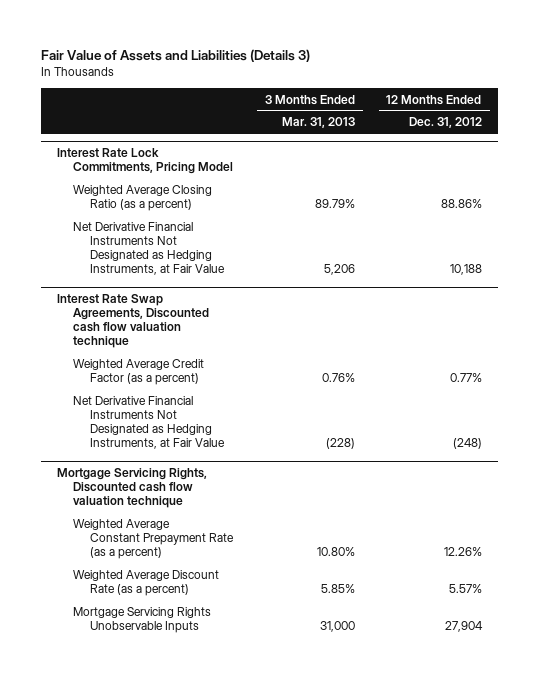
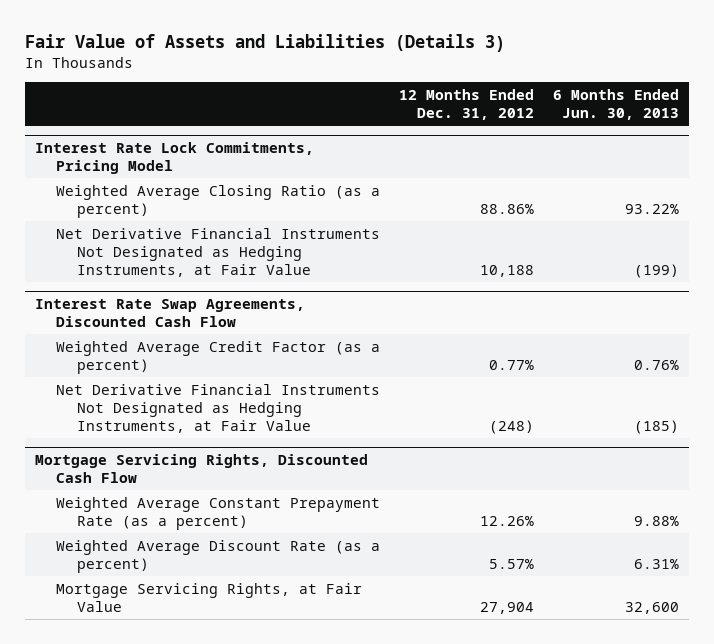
- | 3 Months Ended Mar. 31, 2013 | 12 Months Ended Dec. 31, 2012
+ | 12 Months Ended Dec. 31, 2012 | 6 Months Ended Jun. 30, 2013
- Interest Rate Swap Agreements, Discounted cash flow valuation technique
+ Interest Rate Swap Agreements, Discounted Cash Flow
- Mortgage Servicing Rights, Discounted cash flow valuation technique
+ Mortgage Servicing Rights, Discounted Cash Flow
- Mortgage Servicing Rights Unobservable Inputs | 31,000 | 27,904
+ Mortgage Servicing Rights, at Fair Value | 27,904 | 32,600

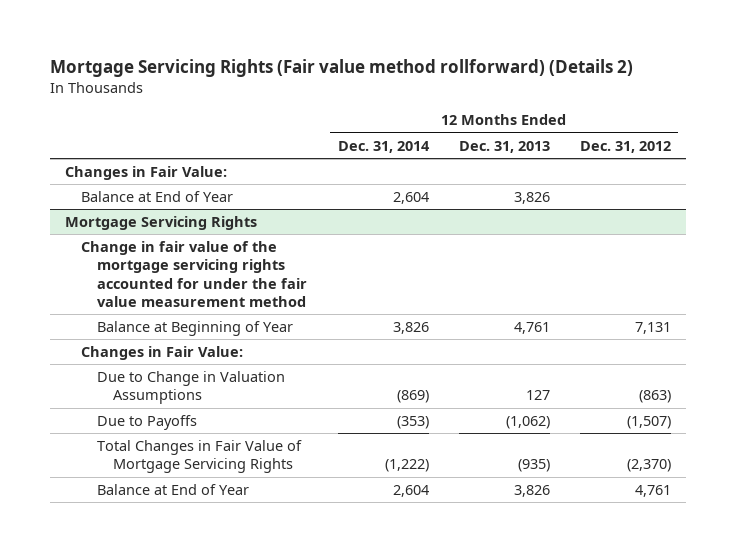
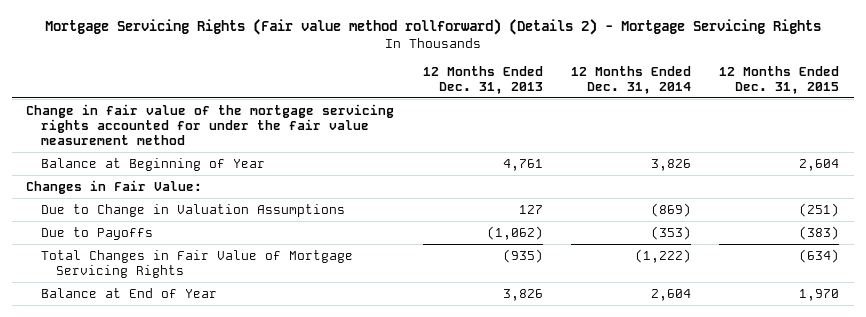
- Mortgage Servicing Rights (Fair value method rollforward) (Details 2)
+ Mortgage Servicing Rights (Fair value method rollforward) (Details 2) - Mortgage Servicing Rights
- | 12 Months Ended Dec. 31, 2014 | 12 Months Ended Dec. 31, 2013 | 12 Months Ended Dec. 31, 2012
+ | 12 Months Ended Dec. 31, 2013 | 12 Months Ended Dec. 31, 2014 | 12 Months Ended Dec. 31, 2015
- Changes in Fair Value:
- Balance at End of Year | 2,604 | 3,826 |
- Mortgage Servicing Rights

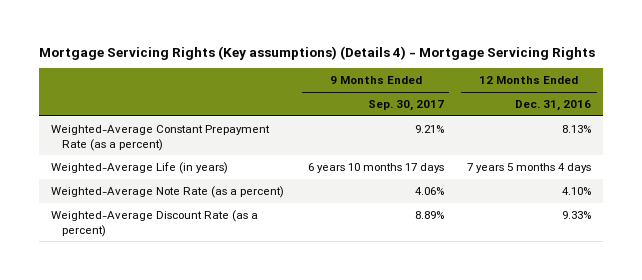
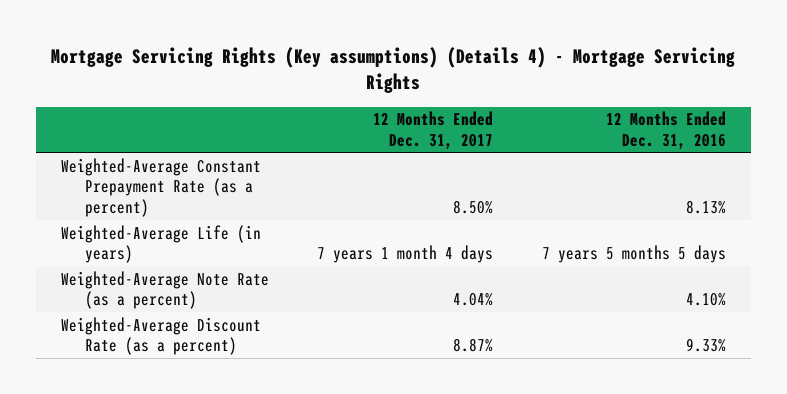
- | 9 Months Ended Sep. 30, 2017 | 12 Months Ended Dec. 31, 2016
+ | 12 Months Ended Dec. 31, 2017 | 12 Months Ended Dec. 31, 2016
- Weighted-Average Life (in years) | 6 years 10 months 17 days | 7 years 5 months 4 days
+ Weighted-Average Life (in years) | 7 years 1 month 4 days | 7 years 5 months 5 days

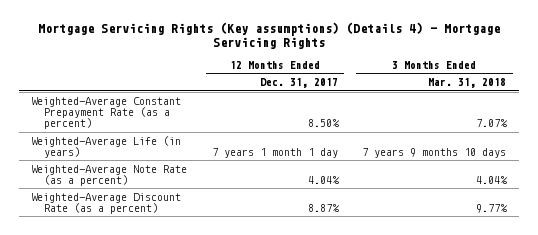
- | 12 Months Ended Dec. 31, 2017 | 12 Months Ended Dec. 31, 2016
+ | 12 Months Ended Dec. 31, 2017 | 3 Months Ended Mar. 31, 2018
- Weighted-Average Life (in years) | 7 years 1 month 4 days | 7 years 5 months 5 days
+ Weighted-Average Life (in years) | 7 years 1 month 1 day | 7 years 9 months 10 days

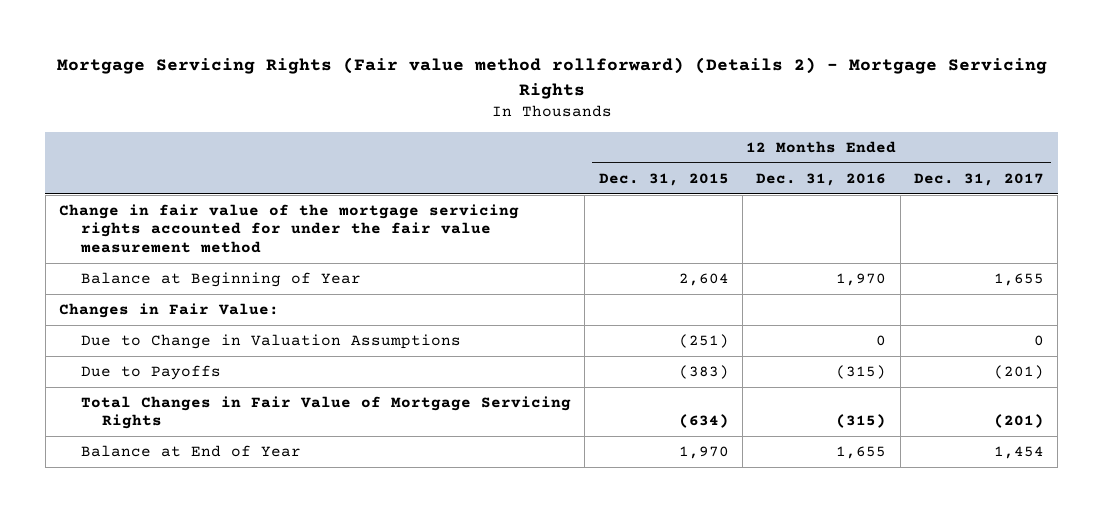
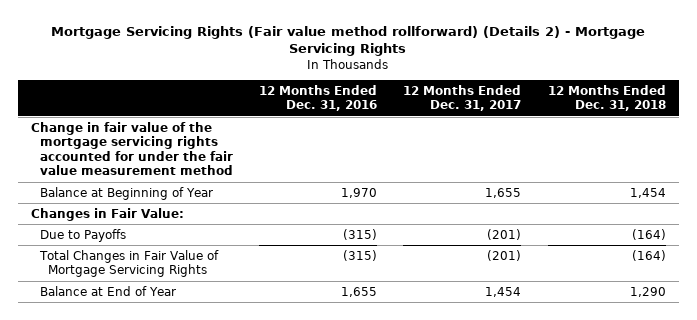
- | 12 Months Ended Dec. 31, 2015 | 12 Months Ended Dec. 31, 2016 | 12 Months Ended Dec. 31, 2017
+ | 12 Months Ended Dec. 31, 2016 | 12 Months Ended Dec. 31, 2017 | 12 Months Ended Dec. 31, 2018
- Due to Change in Valuation Assumptions | (251) | 0 | 0

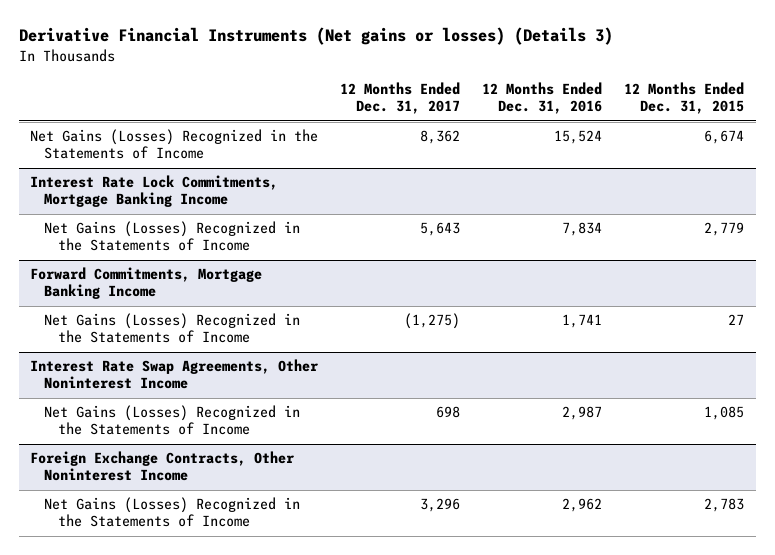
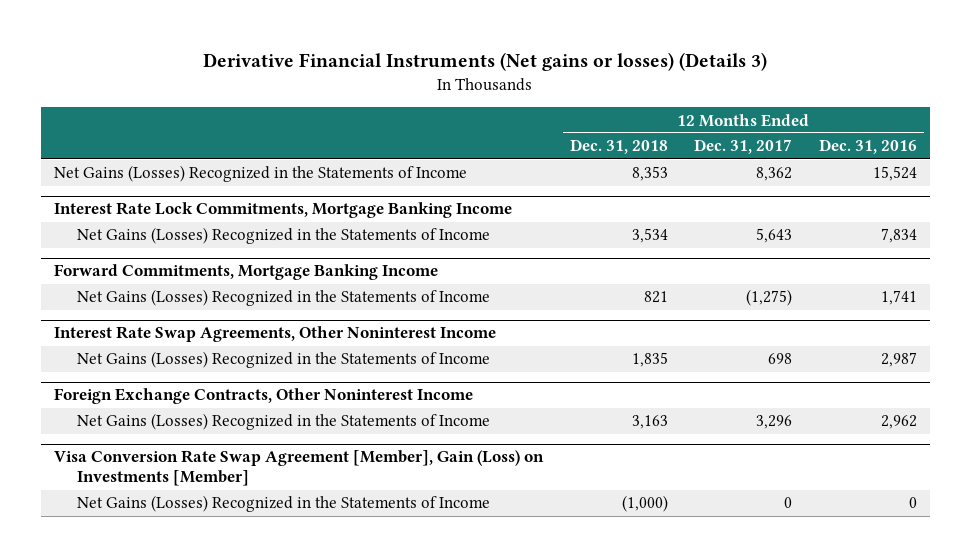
- | 12 Months Ended Dec. 31, 2017 | 12 Months Ended Dec. 31, 2016 | 12 Months Ended Dec. 31, 2015
+ | 12 Months Ended Dec. 31, 2018 | 12 Months Ended Dec. 31, 2017 | 12 Months Ended Dec. 31, 2016
+ Visa Conversion Rate Swap Agreement [Member], Gain (Loss) on Investments [Member]
+ Net Gains (Losses) Recognized in the Statements of Income | (1,000) | 0 | 0

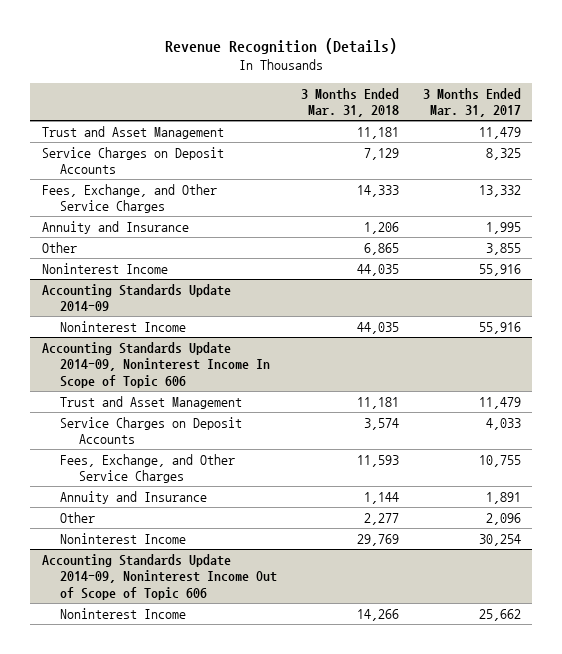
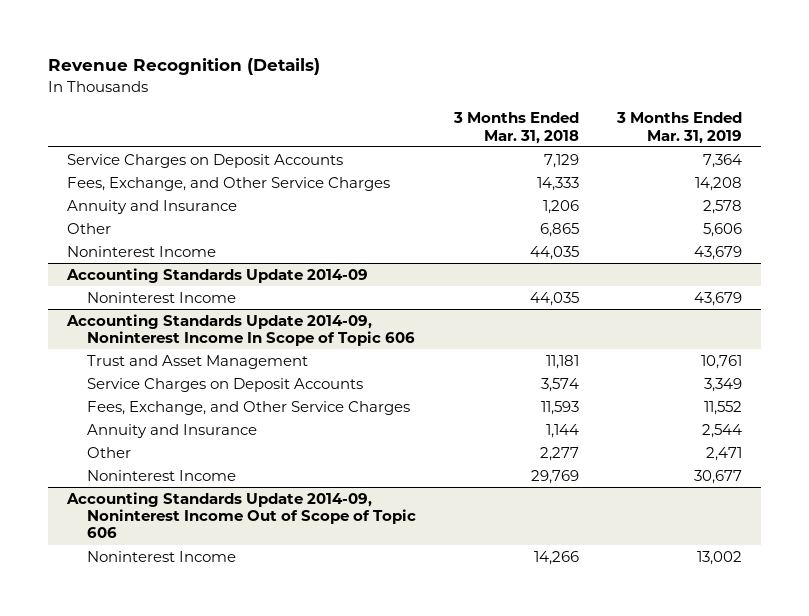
- | 3 Months Ended Mar. 31, 2018 | 3 Months Ended Mar. 31, 2017
+ | 3 Months Ended Mar. 31, 2018 | 3 Months Ended Mar. 31, 2019
- Trust and Asset Management | 11,181 | 11,479

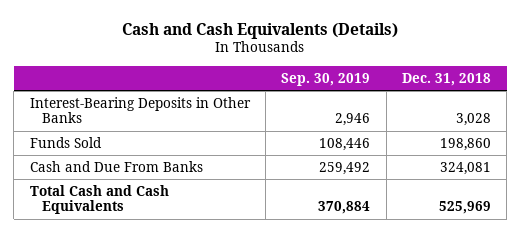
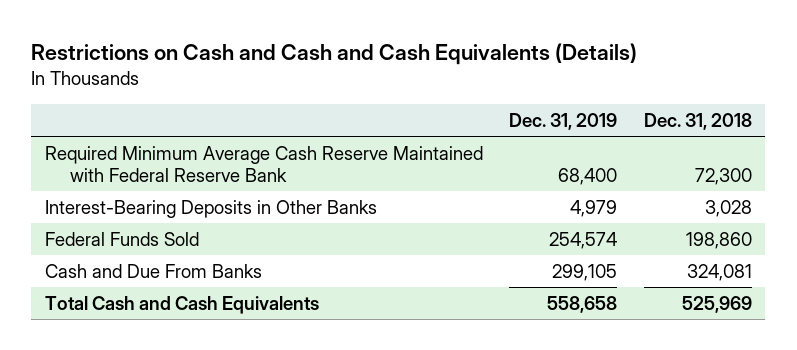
- Cash and Cash Equivalents (Details)
+ Restrictions on Cash and Cash and Cash Equivalents (Details)
- | Sep. 30, 2019 | Dec. 31, 2018
+ | Dec. 31, 2019 | Dec. 31, 2018
+ Required Minimum Average Cash Reserve Maintained with Federal Reserve Bank | 68,400 | 72,300
- Funds Sold | 108,446 | 198,860
+ Federal Funds Sold | 254,574 | 198,860

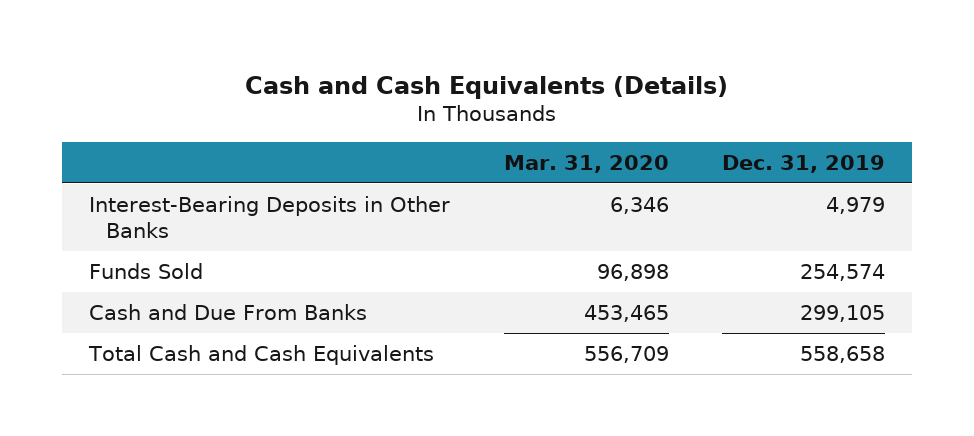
- Restrictions on Cash and Cash and Cash Equivalents (Details)
+ Cash and Cash Equivalents (Details)
- | Dec. 31, 2019 | Dec. 31, 2018
+ | Mar. 31, 2020 | Dec. 31, 2019
- Required Minimum Average Cash Reserve Maintained with Federal Reserve Bank | 68,400 | 72,300
- Federal Funds Sold | 254,574 | 198,860
+ Funds Sold | 96,898 | 254,574

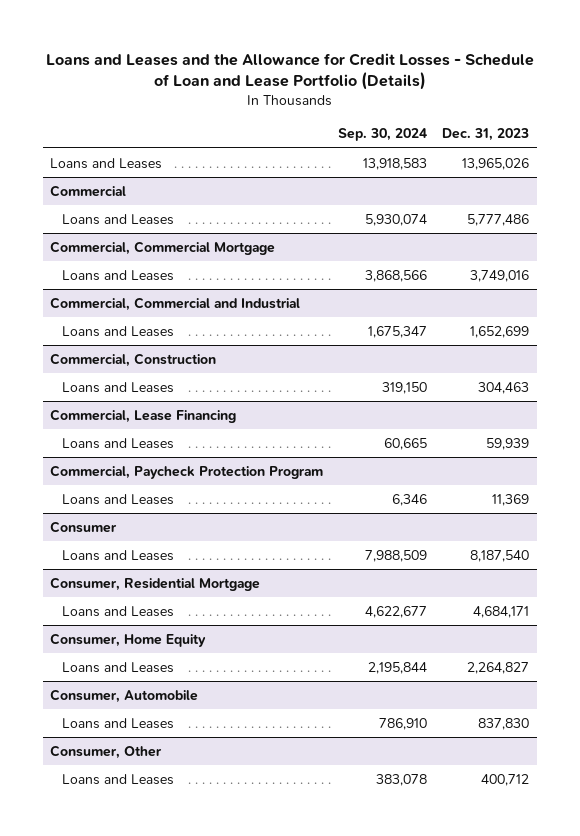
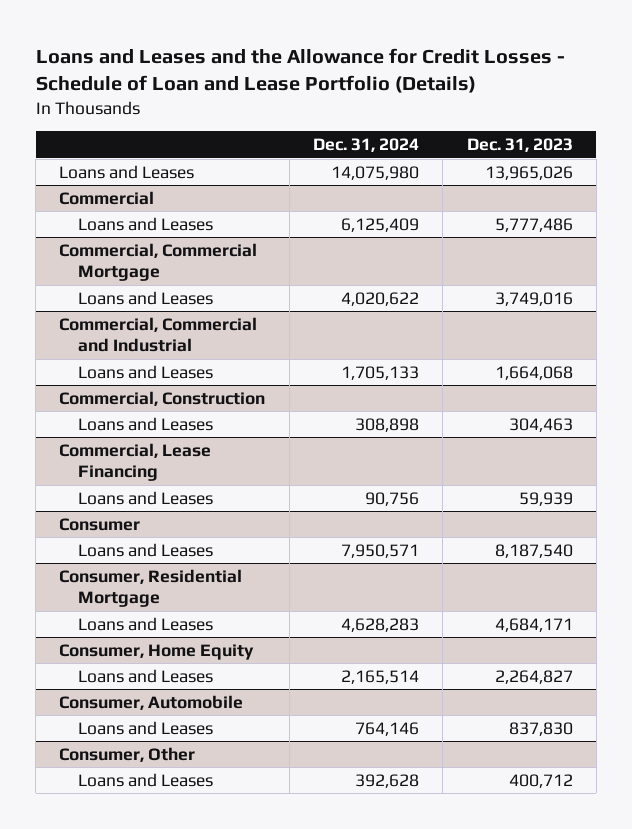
- | Sep. 30, 2024 | Dec. 31, 2023
+ | Dec. 31, 2024 | Dec. 31, 2023
@ Commercial, Commercial and Industrial
- Loans and Leases | 1,675,347 | 1,652,699
+ Loans and Leases | 1,705,133 | 1,664,068
- Commercial, Paycheck Protection Program
- Loans and Leases | 6,346 | 11,369

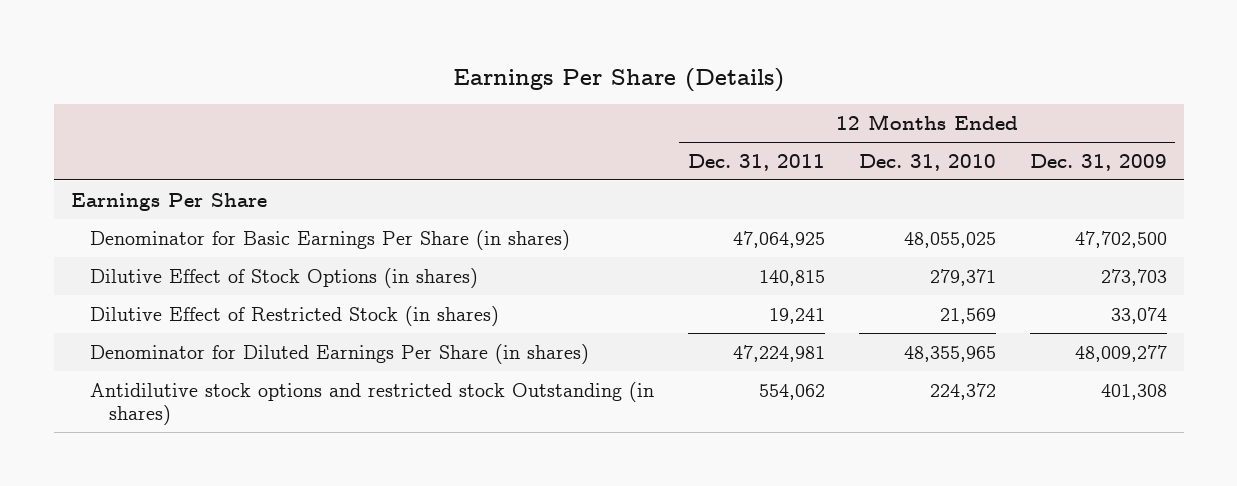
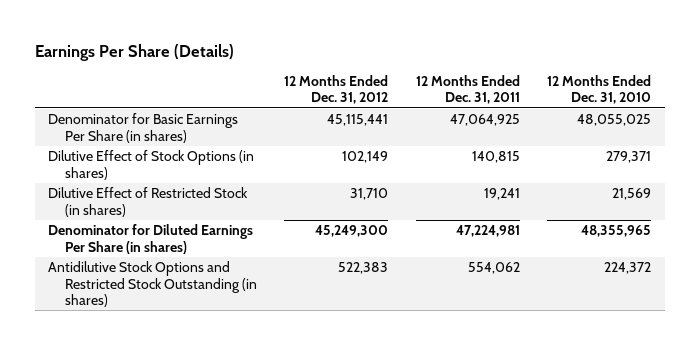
- | 12 Months Ended Dec. 31, 2011 | 12 Months Ended Dec. 31, 2010 | 12 Months Ended Dec. 31, 2009
+ | 12 Months Ended Dec. 31, 2012 | 12 Months Ended Dec. 31, 2011 | 12 Months Ended Dec. 31, 2010
- Earnings Per Share
- Antidilutive stock options and restricted stock Outstanding (in shares) | 554,062 | 224,372 | 401,308
+ Antidilutive Stock Options and Restricted Stock Outstanding (in shares) | 522,383 | 554,062 | 224,372

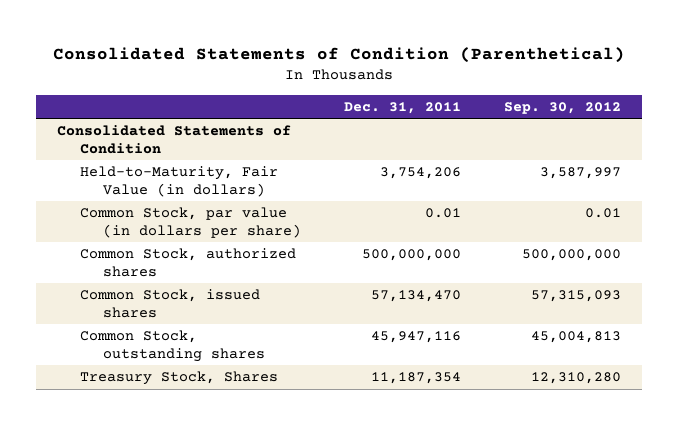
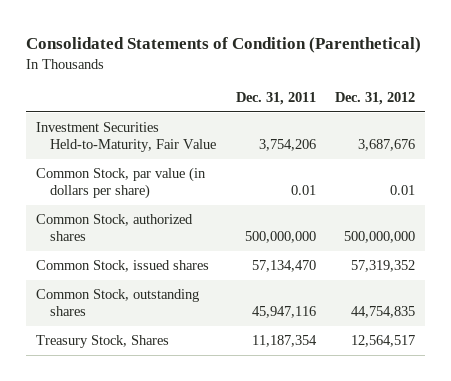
- | Dec. 31, 2011 | Sep. 30, 2012
+ | Dec. 31, 2011 | Dec. 31, 2012
- Consolidated Statements of Condition
- Held-to-Maturity, Fair Value (in dollars) | 3,754,206 | 3,587,997
+ Investment Securities Held-to-Maturity, Fair Value | 3,754,206 | 3,687,676

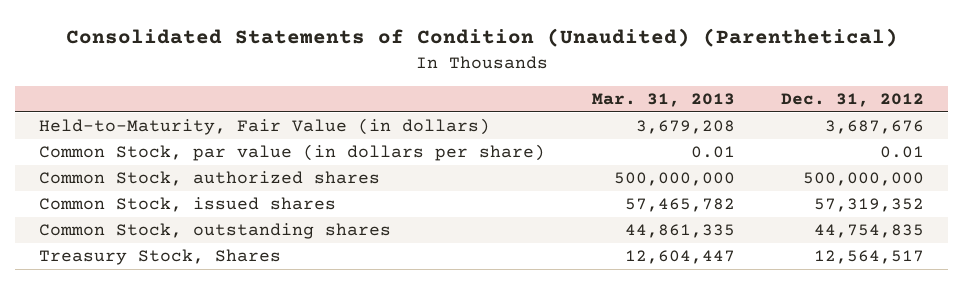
- Consolidated Statements of Condition (Parenthetical)
+ Consolidated Statements of Condition (Unaudited) (Parenthetical)
- | Dec. 31, 2011 | Dec. 31, 2012
+ | Mar. 31, 2013 | Dec. 31, 2012
- Investment Securities Held-to-Maturity, Fair Value | 3,754,206 | 3,687,676
+ Held-to-Maturity, Fair Value (in dollars) | 3,679,208 | 3,687,676

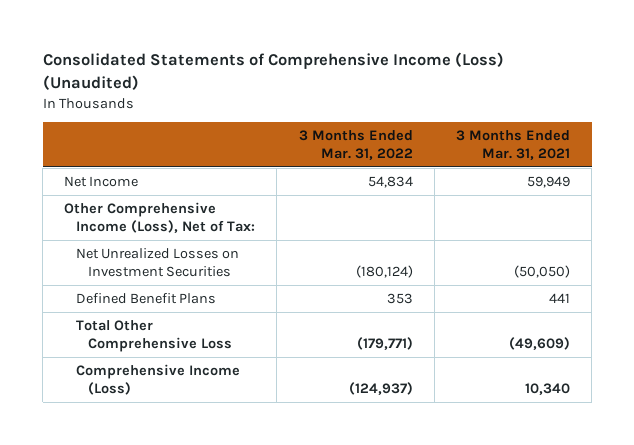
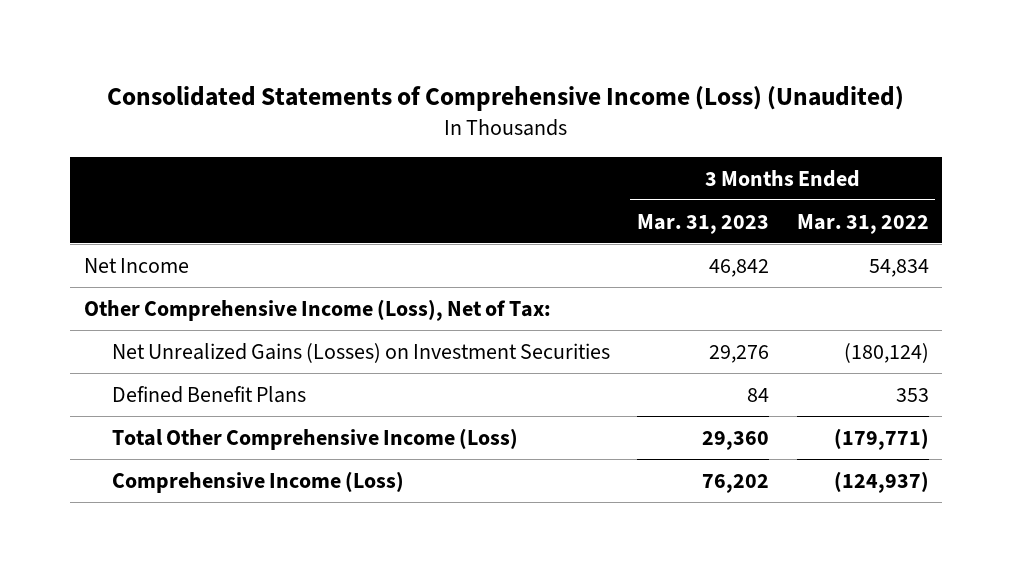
- | 3 Months Ended Mar. 31, 2022 | 3 Months Ended Mar. 31, 2021
+ | 3 Months Ended Mar. 31, 2023 | 3 Months Ended Mar. 31, 2022
- Net Unrealized Losses on Investment Securities | (180,124) | (50,050)
+ Net Unrealized Gains (Losses) on Investment Securities | 29,276 | (180,124)
- Total Other Comprehensive Loss | (179,771) | (49,609)
+ Total Other Comprehensive Income (Loss) | 29,360 | (179,771)

